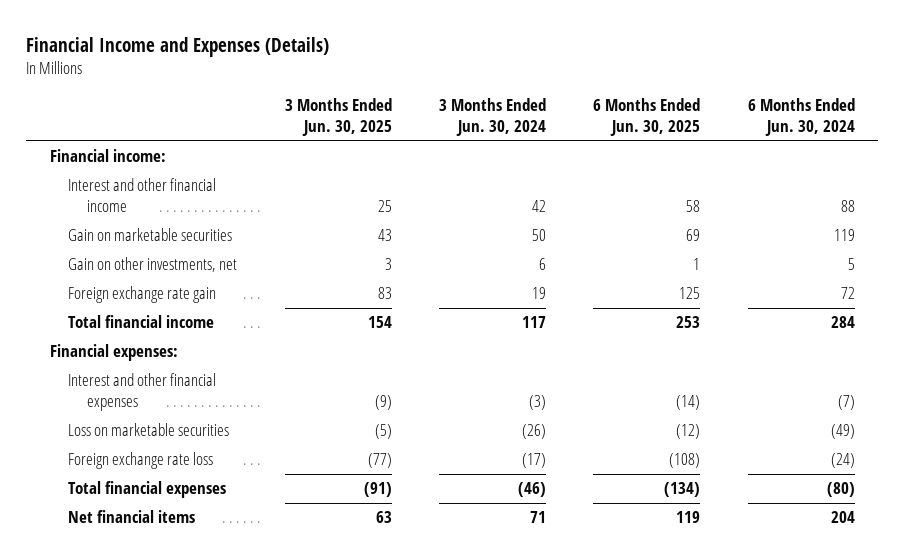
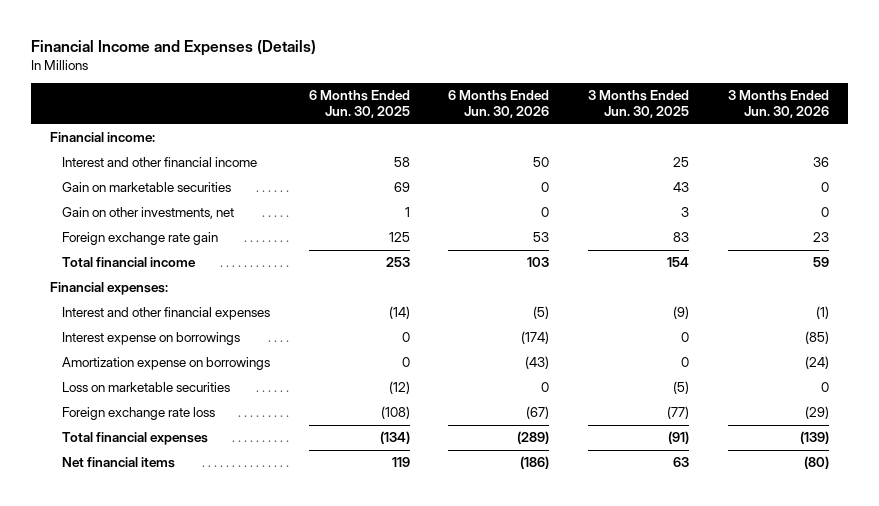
- | 3 Months Ended Jun. 30, 2025 | 3 Months Ended Jun. 30, 2024 | 6 Months Ended Jun. 30, 2025 | 6 Months Ended Jun. 30, 2024
+ | 6 Months Ended Jun. 30, 2025 | 6 Months Ended Jun. 30, 2026 | 3 Months Ended Jun. 30, 2025 | 3 Months Ended Jun. 30, 2026
+ Interest expense on borrowings | 0 | (174) | 0 | (85)
+ Amortization expense on borrowings | 0 | (43) | 0 | (24)

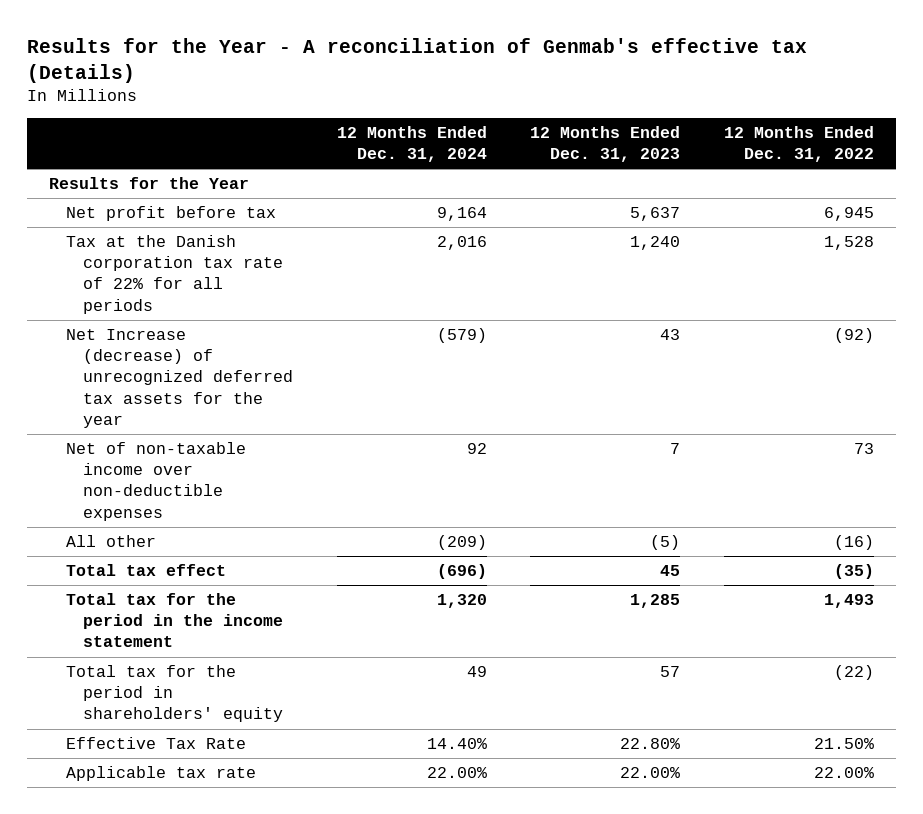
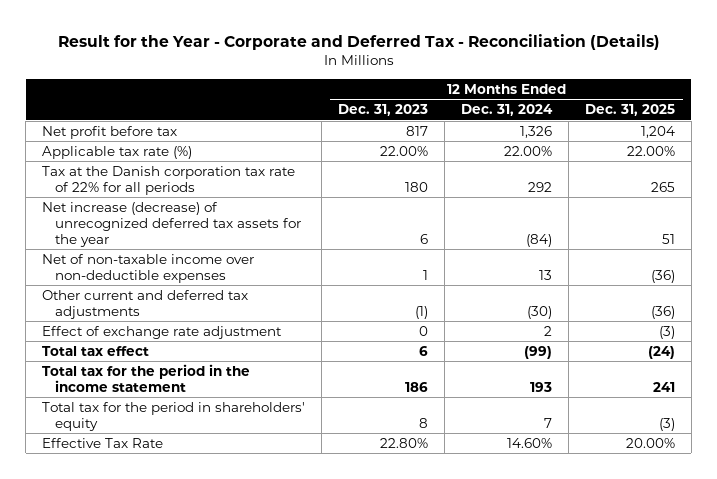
- Results for the Year - A reconciliation of Genmab's effective tax (Details)
+ Result for the Year - Corporate and Deferred Tax - Reconciliation (Details)
- | 12 Months Ended Dec. 31, 2024 | 12 Months Ended Dec. 31, 2023 | 12 Months Ended Dec. 31, 2022
+ | 12 Months Ended Dec. 31, 2023 | 12 Months Ended Dec. 31, 2024 | 12 Months Ended Dec. 31, 2025
- Results for the Year
- Net profit before tax | 9,164 | 5,637 | 6,945
- Tax at the Danish corporation tax rate of 22% for all periods | 2,016 | 1,240 | 1,528
- Net Increase (decrease) of unrecognized deferred tax assets for the year | (579) | 43 | (92)
- Net of non-taxable income over non-deductible expenses | 92 | 7 | 73
- All other | (209) | (5) | (16)
- Total tax effect | (696) | 45 | (35)
- Total tax for the period in the income statement | 1,320 | 1,285 | 1,493
- Total tax for the period in shareholders' equity | 49 | 57 | (22)
- Effective Tax Rate | 14.40% | 22.80% | 21.50%
- Applicable tax rate | 22.00% | 22.00% | 22.00%
+ Net profit before tax | 817 | 1,326 | 1,204
+ Applicable tax rate (%) | 22.00% | 22.00% | 22.00%
+ Tax at the Danish corporation tax rate of 22% for all periods | 180 | 292 | 265
+ Net increase (decrease) of unrecognized deferred tax assets for the year | 6 | (84) | 51
+ Net of non-taxable income over non-deductible expenses | 1 | 13 | (36)
+ Other current and deferred tax adjustments | (1) | (30) | (36)
+ Effect of exchange rate adjustment | 0 | 2 | (3)
+ Total tax effect | 6 | (99) | (24)
+ Total tax for the period in the income statement | 186 | 193 | 241
+ Total tax for the period in shareholders' equity | 8 | 7 | (3)
+ Effective Tax Rate | 22.80% | 14.60% | 20.00%

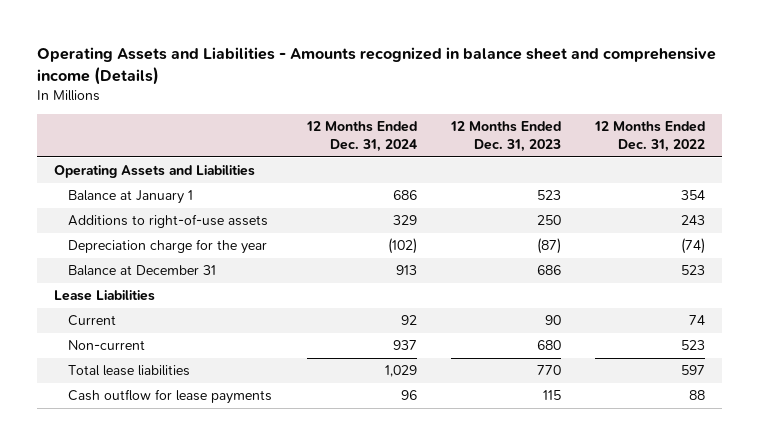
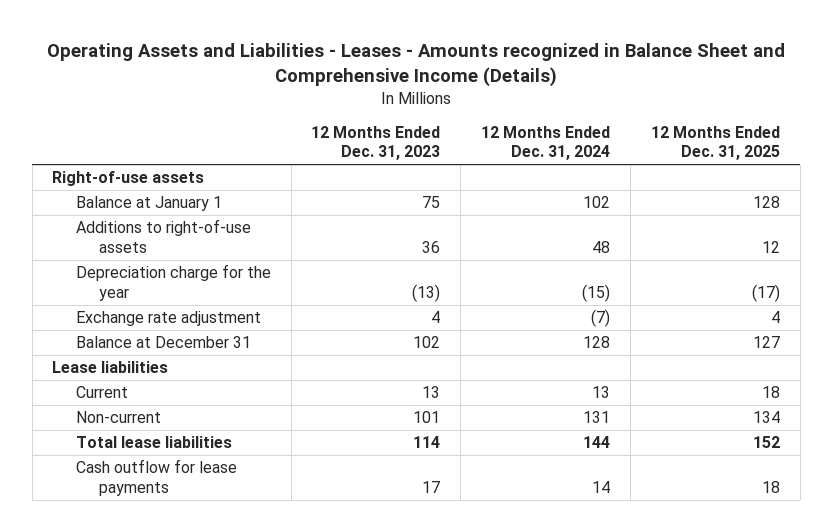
- Operating Assets and Liabilities - Amounts recognized in balance sheet and comprehensive income (Details)
+ Operating Assets and Liabilities - Leases - Amounts recognized in Balance Sheet and Comprehensive Income (Details)
- | 12 Months Ended Dec. 31, 2024 | 12 Months Ended Dec. 31, 2023 | 12 Months Ended Dec. 31, 2022
+ | 12 Months Ended Dec. 31, 2023 | 12 Months Ended Dec. 31, 2024 | 12 Months Ended Dec. 31, 2025
- Operating Assets and Liabilities
- Balance at January 1 | 686 | 523 | 354
- Additions to right-of-use assets | 329 | 250 | 243
- Depreciation charge for the year | (102) | (87) | (74)
- Balance at December 31 | 913 | 686 | 523
- Lease Liabilities
- Current | 92 | 90 | 74
- Non-current | 937 | 680 | 523
- Total lease liabilities | 1,029 | 770 | 597
- Cash outflow for lease payments | 96 | 115 | 88
+ Right-of-use assets
+ Balance at January 1 | 75 | 102 | 128
+ Additions to right-of-use assets | 36 | 48 | 12
+ Depreciation charge for the year | (13) | (15) | (17)
+ Exchange rate adjustment | 4 | (7) | 4
+ Balance at December 31 | 102 | 128 | 127
+ Lease liabilities
+ Current | 13 | 13 | 18
+ Non-current | 101 | 131 | 134
+ Total lease liabilities | 114 | 144 | 152
+ Cash outflow for lease payments | 17 | 14 | 18

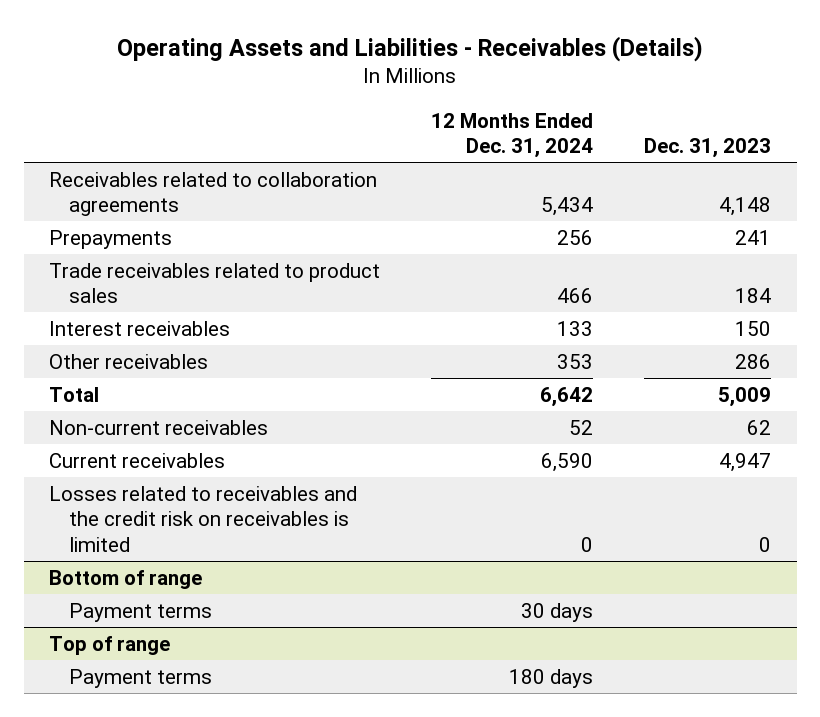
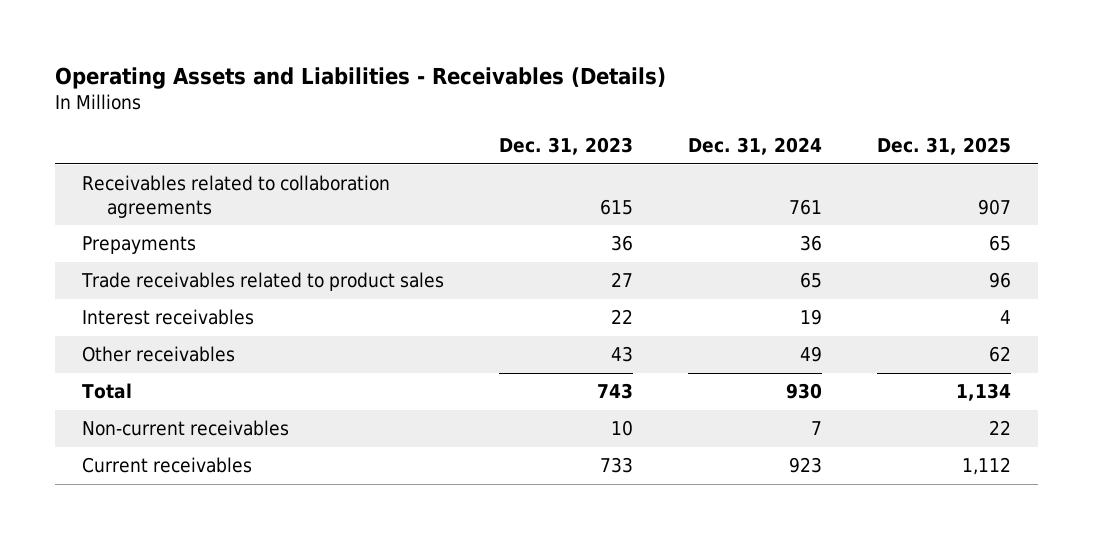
- | 12 Months Ended Dec. 31, 2024 | Dec. 31, 2023
+ | Dec. 31, 2023 | Dec. 31, 2024 | Dec. 31, 2025
- Receivables related to collaboration agreements | 5,434 | 4,148
- Prepayments | 256 | 241
- Trade receivables related to product sales | 466 | 184
- Interest receivables | 133 | 150
- Other receivables | 353 | 286
- Total | 6,642 | 5,009
- Non-current receivables | 52 | 62
- Current receivables | 6,590 | 4,947
- Losses related to receivables and the credit risk on receivables is limited | 0 | 0
- Bottom of range
- Payment terms | 30 days |
- Top of range
- Payment terms | 180 days |
+ Receivables related to collaboration agreements | 615 | 761 | 907
+ Prepayments | 36 | 36 | 65
+ Trade receivables related to product sales | 27 | 65 | 96
+ Interest receivables | 22 | 19 | 4
+ Other receivables | 43 | 49 | 62
+ Total | 743 | 930 | 1,134
+ Non-current receivables | 10 | 7 | 22
+ Current receivables | 733 | 923 | 1,112

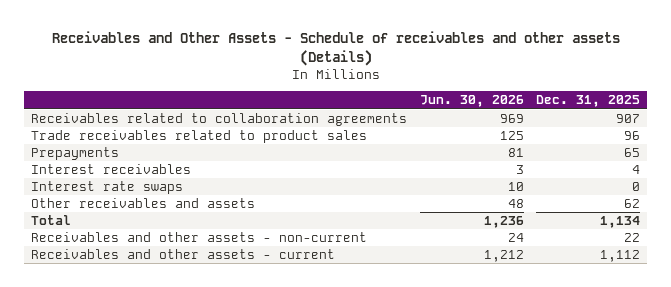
- Operating Assets and Liabilities - Receivables (Details)
+ Receivables and Other Assets - Schedule of receivables and other assets (Details)
- | Dec. 31, 2023 | Dec. 31, 2024 | Dec. 31, 2025
+ | Jun. 30, 2026 | Dec. 31, 2025
moved down: Prepayments | 81 | 65
- Other receivables | 43 | 49 | 62
+ Interest rate swaps | 10 | 0
+ Other receivables and assets | 48 | 62
- Non-current receivables | 10 | 7 | 22
- Current receivables | 733 | 923 | 1,112
+ Receivables and other assets - non-current | 24 | 22
+ Receivables and other assets - current | 1,212 | 1,112

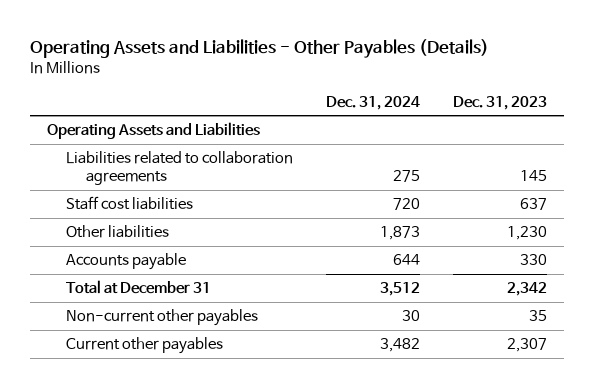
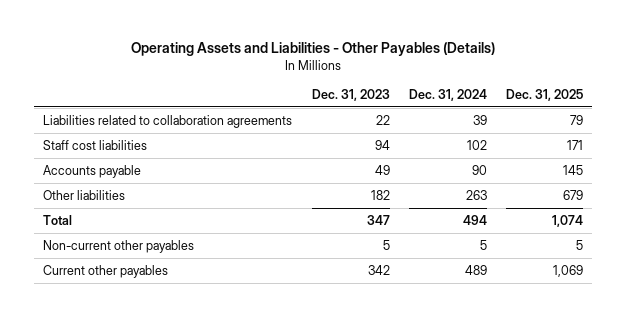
- | Dec. 31, 2024 | Dec. 31, 2023
+ | Dec. 31, 2023 | Dec. 31, 2024 | Dec. 31, 2025
- Operating Assets and Liabilities
- Liabilities related to collaboration agreements | 275 | 145
- Staff cost liabilities | 720 | 637
- Other liabilities | 1,873 | 1,230
- Accounts payable | 644 | 330
- Total at December 31 | 3,512 | 2,342
- Non-current other payables | 30 | 35
- Current other payables | 3,482 | 2,307
+ Liabilities related to collaboration agreements | 22 | 39 | 79
+ Staff cost liabilities | 94 | 102 | 171
+ Accounts payable | 49 | 90 | 145
+ Other liabilities | 182 | 263 | 679
+ Total | 347 | 494 | 1,074
+ Non-current other payables | 5 | 5 | 5
+ Current other payables | 342 | 489 | 1,069

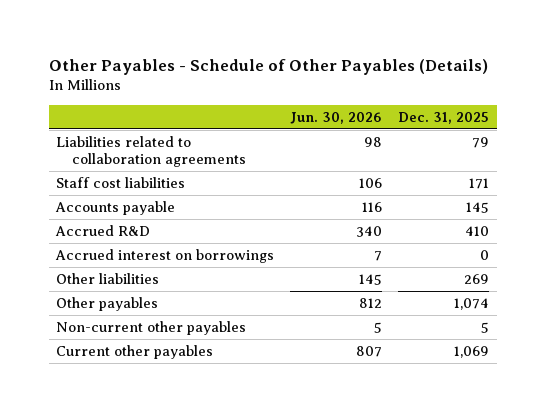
- Operating Assets and Liabilities - Other Payables (Details)
+ Other Payables - Schedule of Other Payables (Details)
- | Dec. 31, 2023 | Dec. 31, 2024 | Dec. 31, 2025
+ | Jun. 30, 2026 | Dec. 31, 2025
- Other liabilities | 182 | 263 | 679
- Total | 347 | 494 | 1,074
+ Accrued R&D | 340 | 410
+ Accrued interest on borrowings | 7 | 0
+ Other liabilities | 145 | 269
+ Other payables | 812 | 1,074

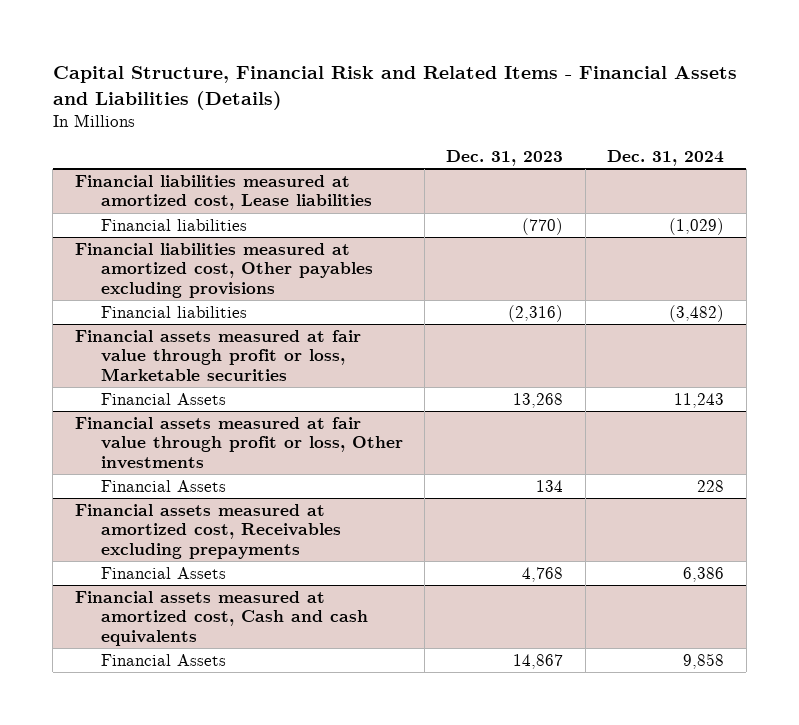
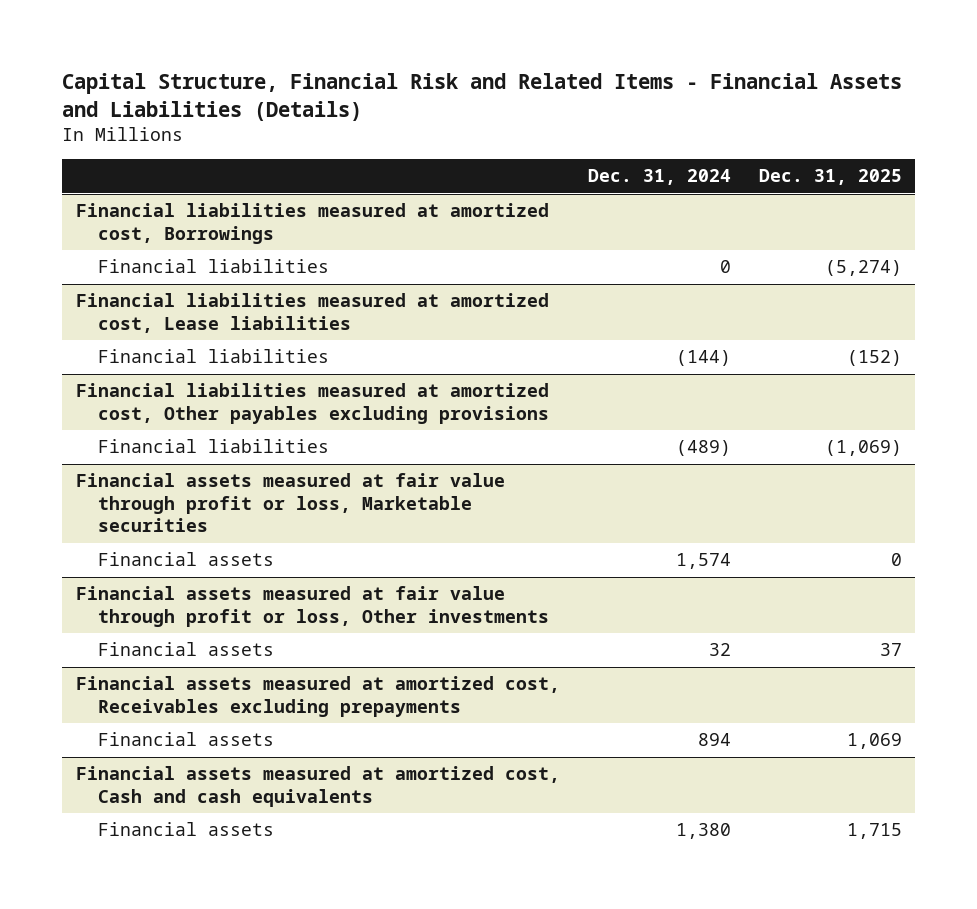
- | Dec. 31, 2023 | Dec. 31, 2024
+ | Dec. 31, 2024 | Dec. 31, 2025
+ Financial liabilities measured at amortized cost, Borrowings
+ Financial liabilities | 0 | (5,274)
@ Financial liabilities measured at amortized cost, Lease liabilities
- Financial liabilities | (770) | (1,029)
+ Financial liabilities | (144) | (152)
@ Financial liabilities measured at amortized cost, Other payables excluding provisions
- Financial liabilities | (2,316) | (3,482)
+ Financial liabilities | (489) | (1,069)
@ Financial assets measured at fair value through profit or loss, Marketable securities
- Financial Assets | 13,268 | 11,243
+ Financial assets | 1,574 | 0
@ Financial assets measured at fair value through profit or loss, Other investments
- Financial Assets | 134 | 228
+ Financial assets | 32 | 37
@ Financial assets measured at amortized cost, Receivables excluding prepayments
- Financial Assets | 4,768 | 6,386
+ Financial assets | 894 | 1,069
@ Financial assets measured at amortized cost, Cash and cash equivalents
- Financial Assets | 14,867 | 9,858
+ Financial assets | 1,380 | 1,715

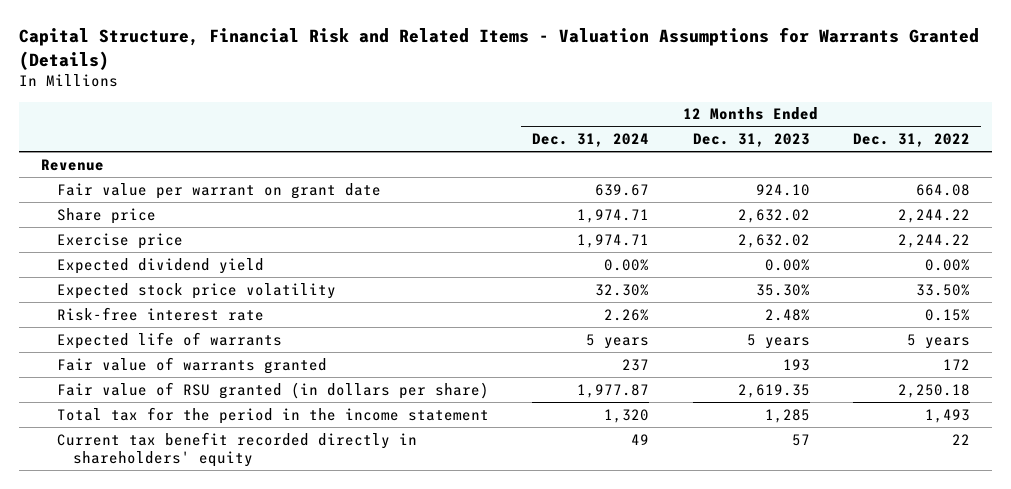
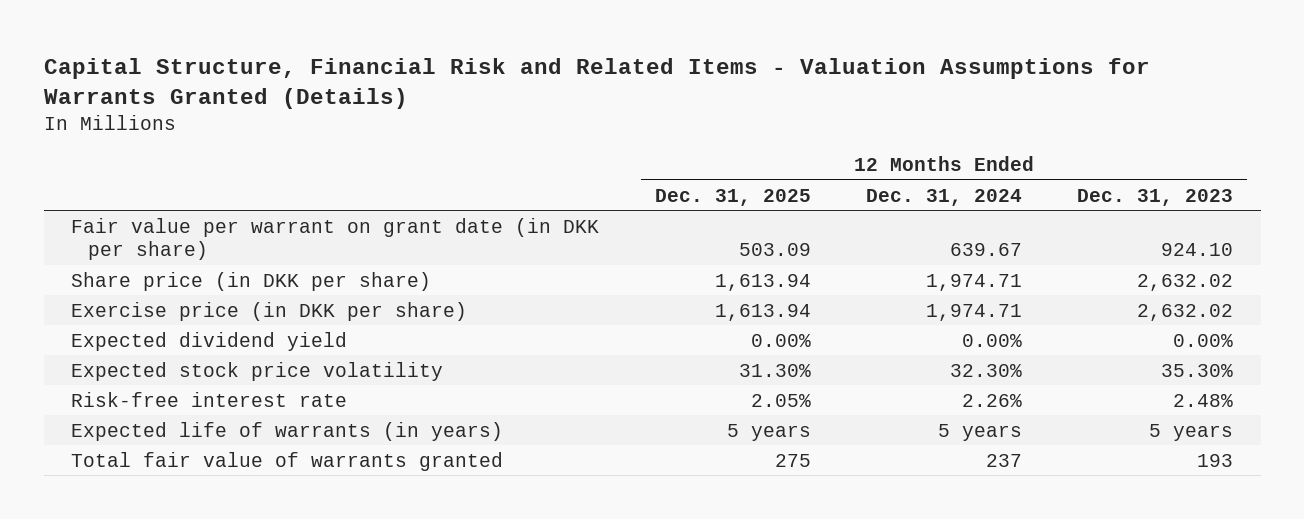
- | 12 Months Ended Dec. 31, 2024 | 12 Months Ended Dec. 31, 2023 | 12 Months Ended Dec. 31, 2022
+ | 12 Months Ended Dec. 31, 2025 | 12 Months Ended Dec. 31, 2024 | 12 Months Ended Dec. 31, 2023
- Revenue
- Fair value per warrant on grant date | 639.67 | 924.10 | 664.08
- Share price | 1,974.71 | 2,632.02 | 2,244.22
- Exercise price | 1,974.71 | 2,632.02 | 2,244.22
+ Fair value per warrant on grant date (in DKK per share) | 503.09 | 639.67 | 924.10
+ Share price (in DKK per share) | 1,613.94 | 1,974.71 | 2,632.02
+ Exercise price (in DKK per share) | 1,613.94 | 1,974.71 | 2,632.02
- Expected life of warrants | 5 years | 5 years | 5 years
- Fair value of warrants granted | 237 | 193 | 172
- Fair value of RSU granted (in dollars per share) | 1,977.87 | 2,619.35 | 2,250.18
- Total tax for the period in the income statement | 1,320 | 1,285 | 1,493
- Current tax benefit recorded directly in shareholders' equity | 49 | 57 | 22
+ Expected life of warrants (in years) | 5 years | 5 years | 5 years
+ Total fair value of warrants granted | 275 | 237 | 193

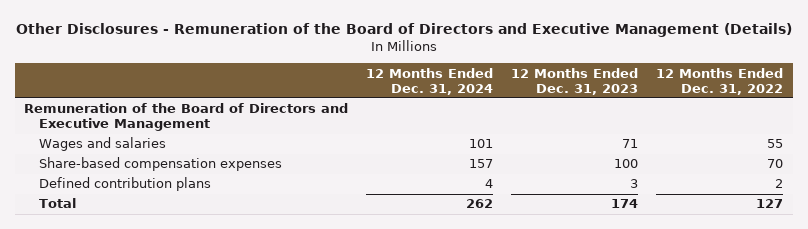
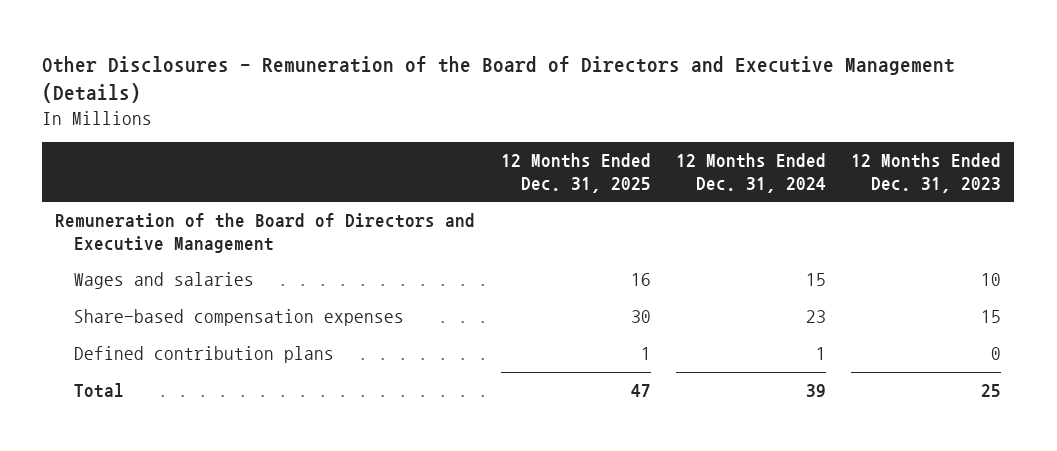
- | 12 Months Ended Dec. 31, 2024 | 12 Months Ended Dec. 31, 2023 | 12 Months Ended Dec. 31, 2022
+ | 12 Months Ended Dec. 31, 2025 | 12 Months Ended Dec. 31, 2024 | 12 Months Ended Dec. 31, 2023
- Wages and salaries | 101 | 71 | 55
- Share-based compensation expenses | 157 | 100 | 70
- Defined contribution plans | 4 | 3 | 2
- Total | 262 | 174 | 127
+ Wages and salaries | 16 | 15 | 10
+ Share-based compensation expenses | 30 | 23 | 15
+ Defined contribution plans | 1 | 1 | 0
+ Total | 47 | 39 | 25

